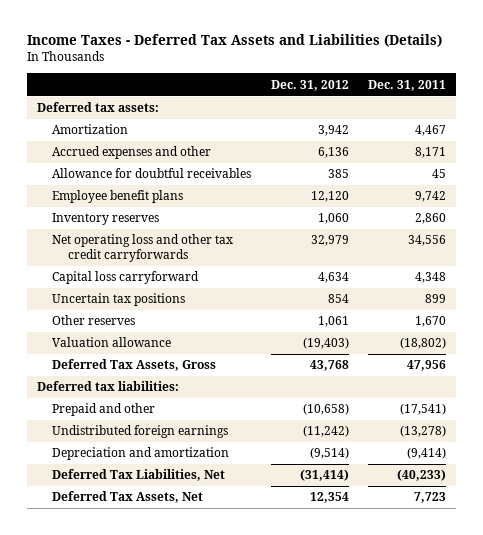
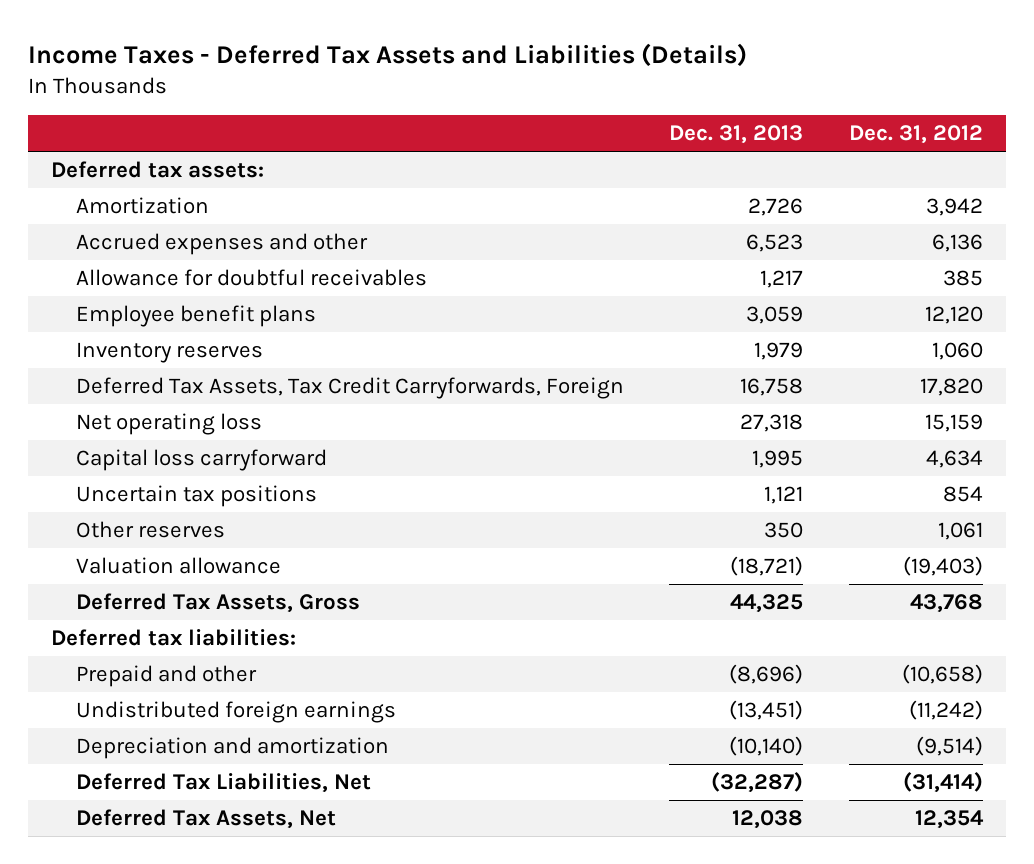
- | Dec. 31, 2012 | Dec. 31, 2011
+ | Dec. 31, 2013 | Dec. 31, 2012
- Net operating loss and other tax credit carryforwards | 32,979 | 34,556
+ Deferred Tax Assets, Tax Credit Carryforwards, Foreign | 16,758 | 17,820
+ Net operating loss | 27,318 | 15,159

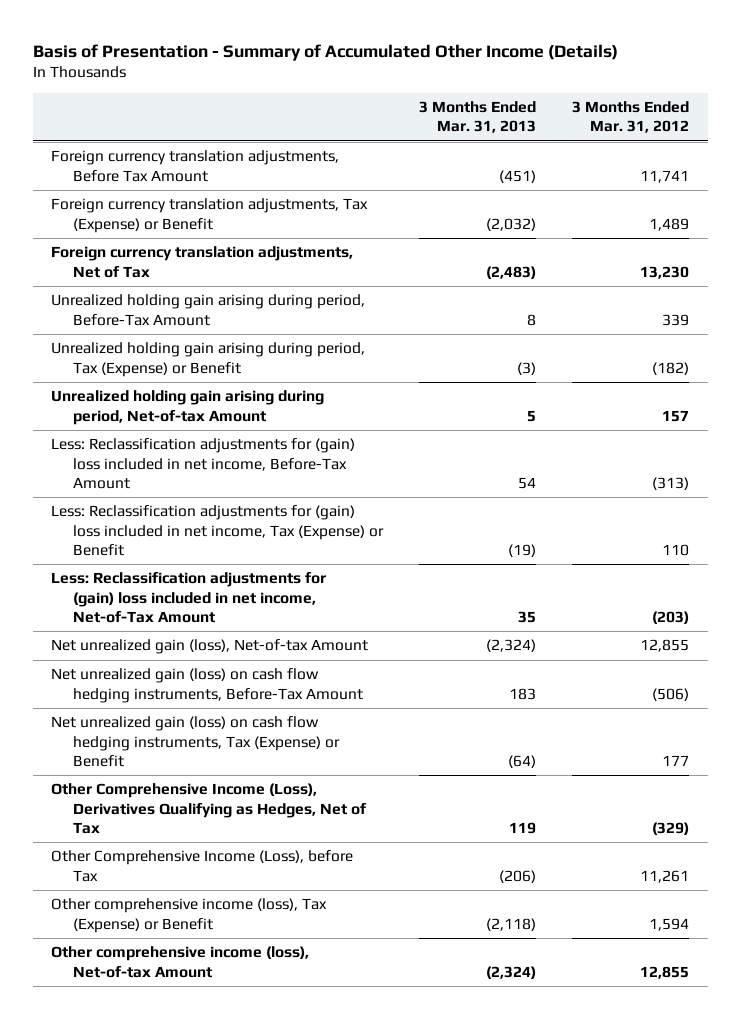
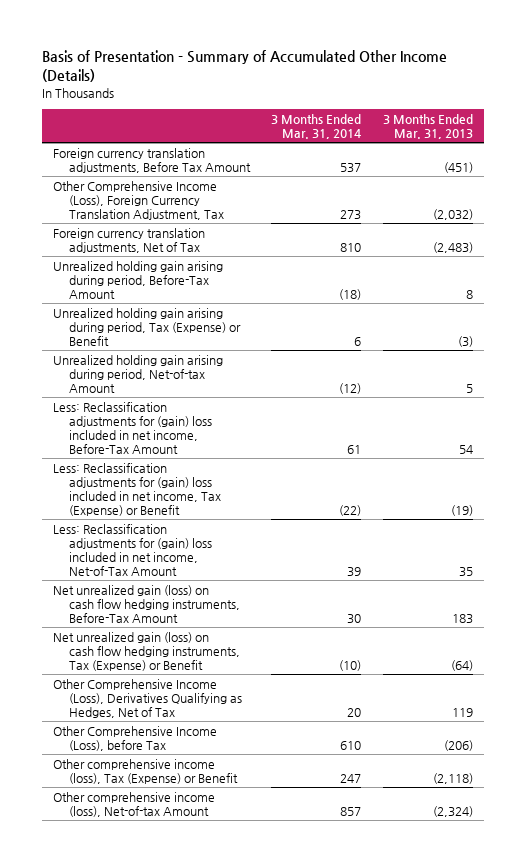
- | 3 Months Ended Mar. 31, 2013 | 3 Months Ended Mar. 31, 2012
+ | 3 Months Ended Mar. 31, 2014 | 3 Months Ended Mar. 31, 2013
- Foreign currency translation adjustments, Tax (Expense) or Benefit | (2,032) | 1,489
+ Other Comprehensive Income (Loss), Foreign Currency Translation Adjustment, Tax | 273 | (2,032)
- Net unrealized gain (loss), Net-of-tax Amount | (2,324) | 12,855

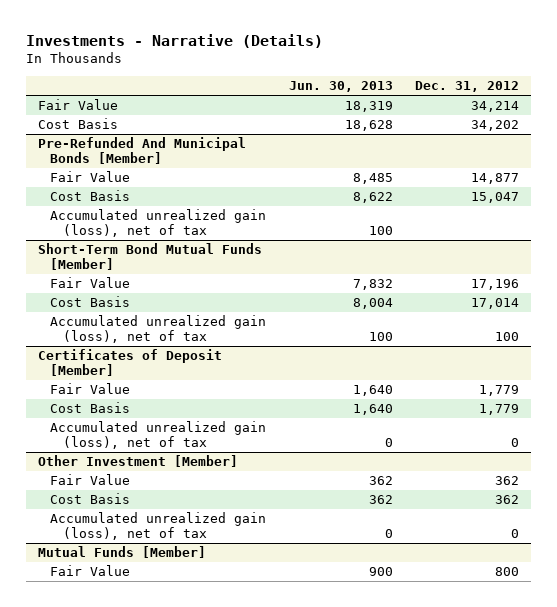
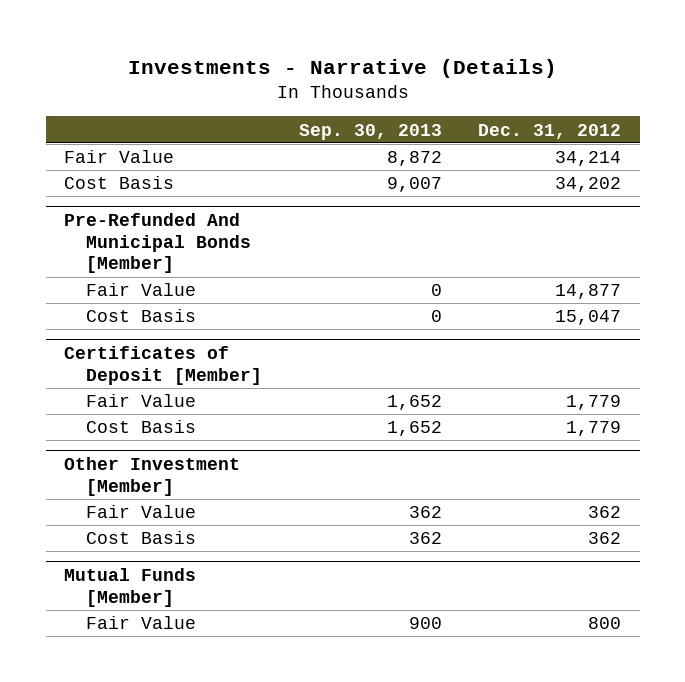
- | Jun. 30, 2013 | Dec. 31, 2012
+ | Sep. 30, 2013 | Dec. 31, 2012
@ Pre-Refunded And Municipal Bonds [Member]
- Accumulated unrealized gain (loss), net of tax | 100 |
- Short-Term Bond Mutual Funds [Member]
- Fair Value | 7,832 | 17,196
- Cost Basis | 8,004 | 17,014
- Accumulated unrealized gain (loss), net of tax | 100 | 100
@ Certificates of Deposit [Member]
- Accumulated unrealized gain (loss), net of tax | 0 | 0
@ Other Investment [Member]
- Accumulated unrealized gain (loss), net of tax | 0 | 0

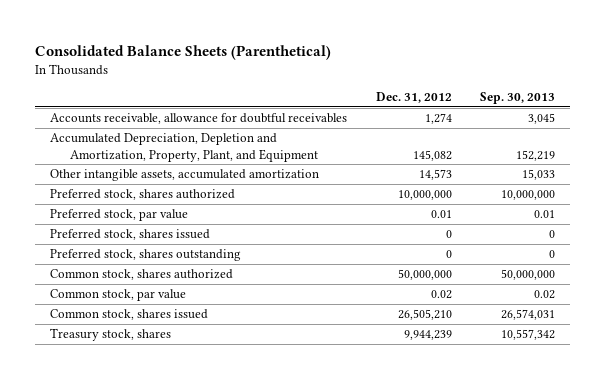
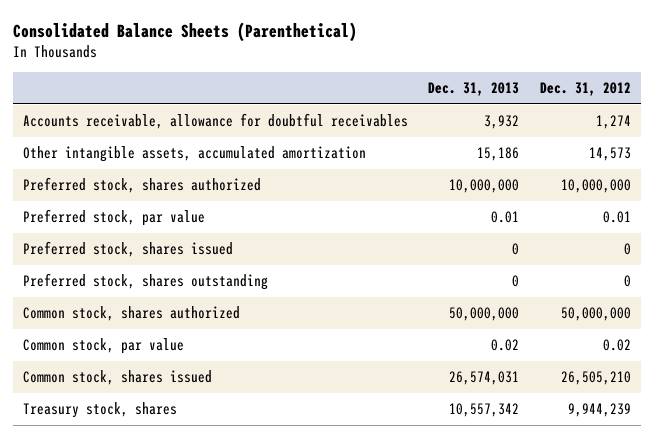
- | Dec. 31, 2012 | Sep. 30, 2013
+ | Dec. 31, 2013 | Dec. 31, 2012
- Accumulated Depreciation, Depletion and Amortization, Property, Plant, and Equipment | 145,082 | 152,219

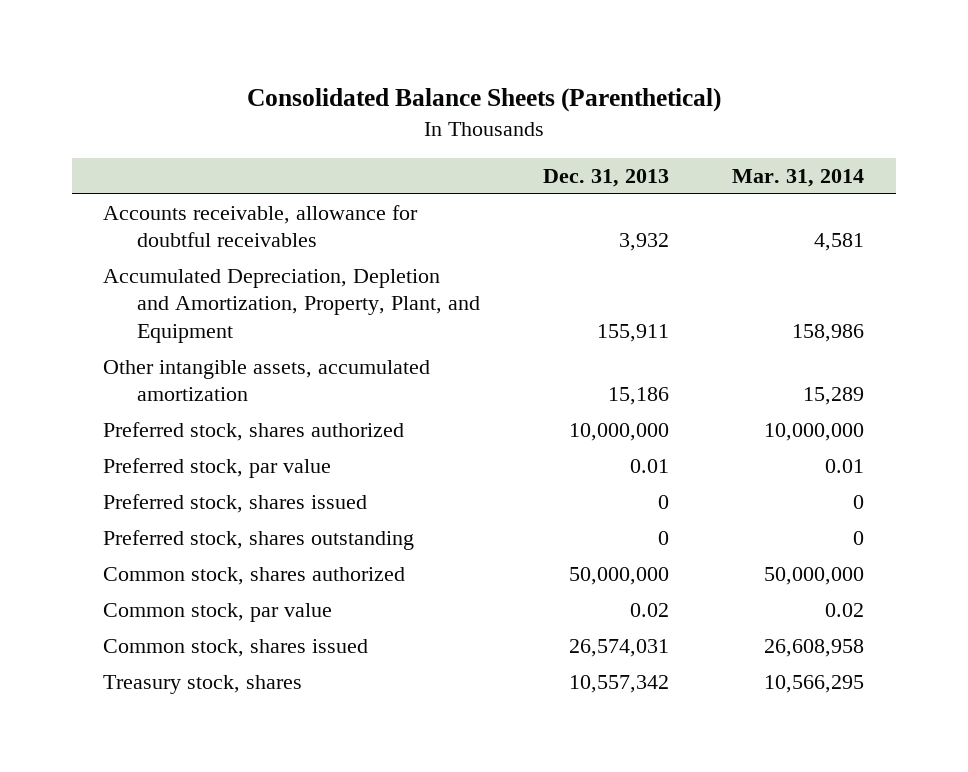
- | Dec. 31, 2013 | Dec. 31, 2012
+ | Dec. 31, 2013 | Mar. 31, 2014
+ Accumulated Depreciation, Depletion and Amortization, Property, Plant, and Equipment | 155,911 | 158,986

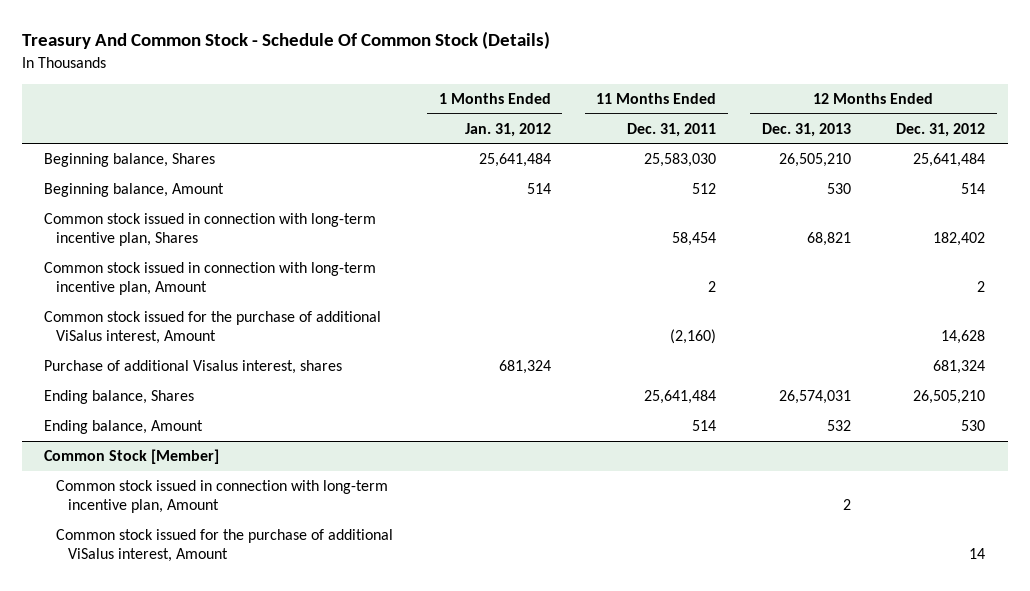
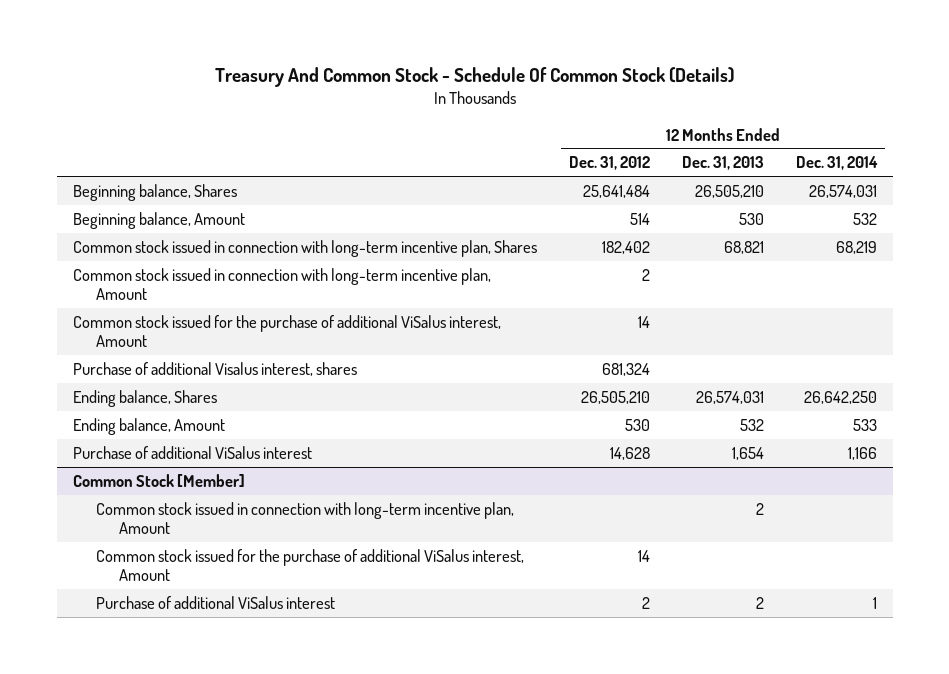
- | 1 Months Ended Jan. 31, 2012 | 11 Months Ended Dec. 31, 2011 | 12 Months Ended Dec. 31, 2013 | 12 Months Ended Dec. 31, 2012
+ | 12 Months Ended Dec. 31, 2012 | 12 Months Ended Dec. 31, 2013 | 12 Months Ended Dec. 31, 2014
- Common stock issued for the purchase of additional ViSalus interest, Amount | | (2,160) | | 14,628
+ Common stock issued for the purchase of additional ViSalus interest, Amount | 14 | |
+ Purchase of additional ViSalus interest | 14,628 | 1,654 | 1,166
@ Common Stock [Member]
+ Purchase of additional ViSalus interest | 2 | 2 | 1

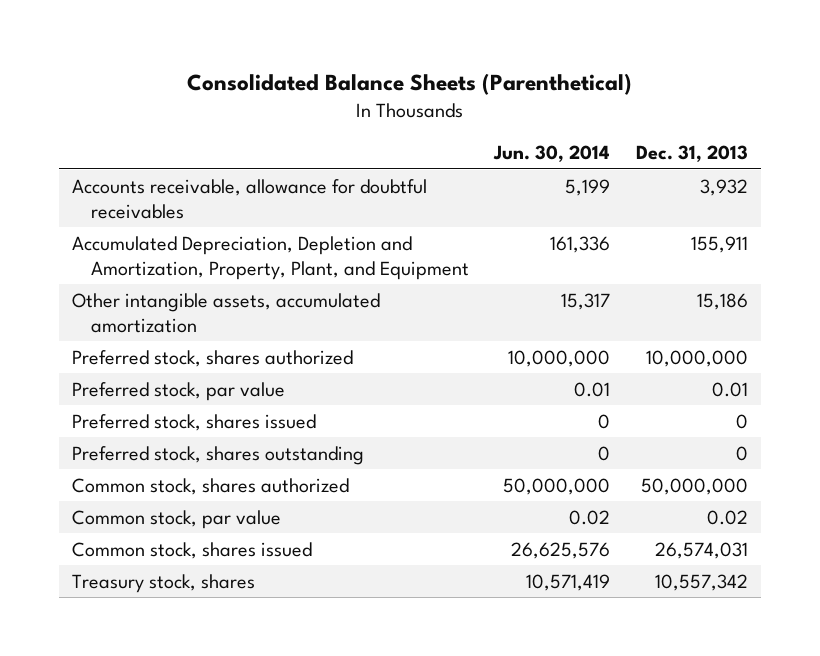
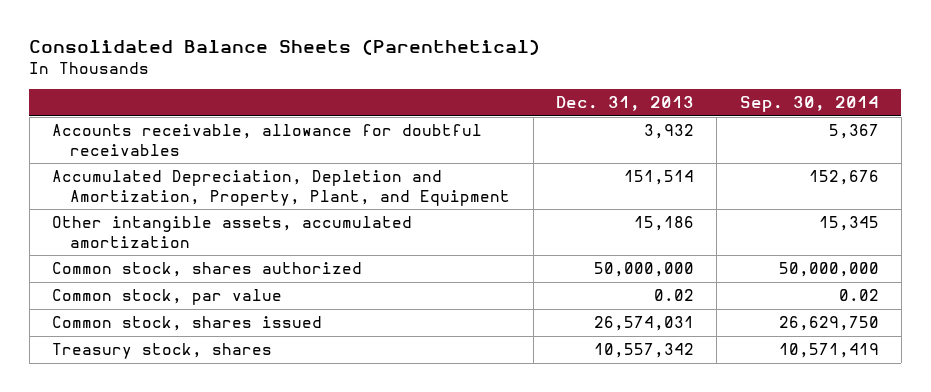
- | Jun. 30, 2014 | Dec. 31, 2013
+ | Dec. 31, 2013 | Sep. 30, 2014
- Accumulated Depreciation, Depletion and Amortization, Property, Plant, and Equipment | 161,336 | 155,911
+ Accumulated Depreciation, Depletion and Amortization, Property, Plant, and Equipment | 151,514 | 152,676
- Preferred stock, shares authorized | 10,000,000 | 10,000,000
- Preferred stock, par value | 0.01 | 0.01
- Preferred stock, shares issued | 0 | 0
- Preferred stock, shares outstanding | 0 | 0

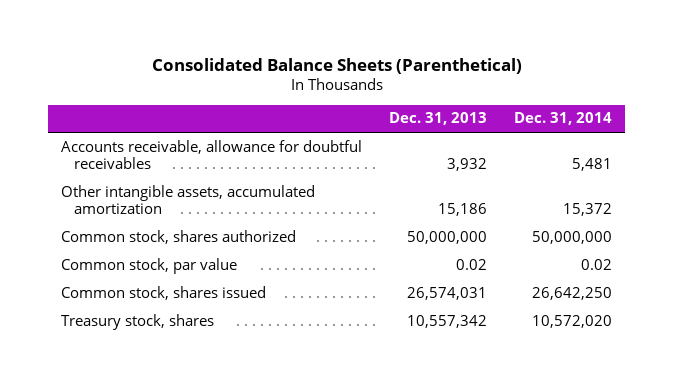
- | Dec. 31, 2013 | Sep. 30, 2014
+ | Dec. 31, 2013 | Dec. 31, 2014
- Accumulated Depreciation, Depletion and Amortization, Property, Plant, and Equipment | 151,514 | 152,676

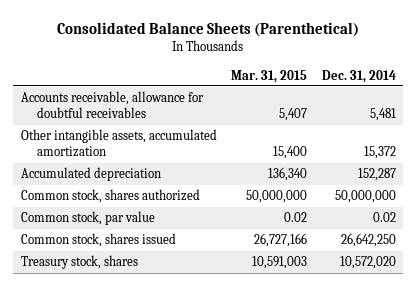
- | Dec. 31, 2013 | Dec. 31, 2014
+ | Mar. 31, 2015 | Dec. 31, 2014
+ Accumulated depreciation | 136,340 | 152,287

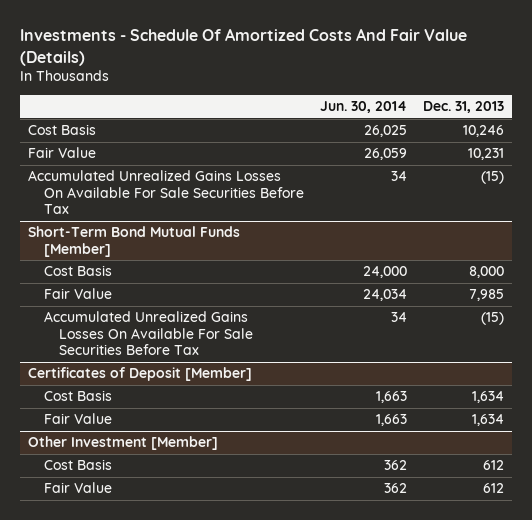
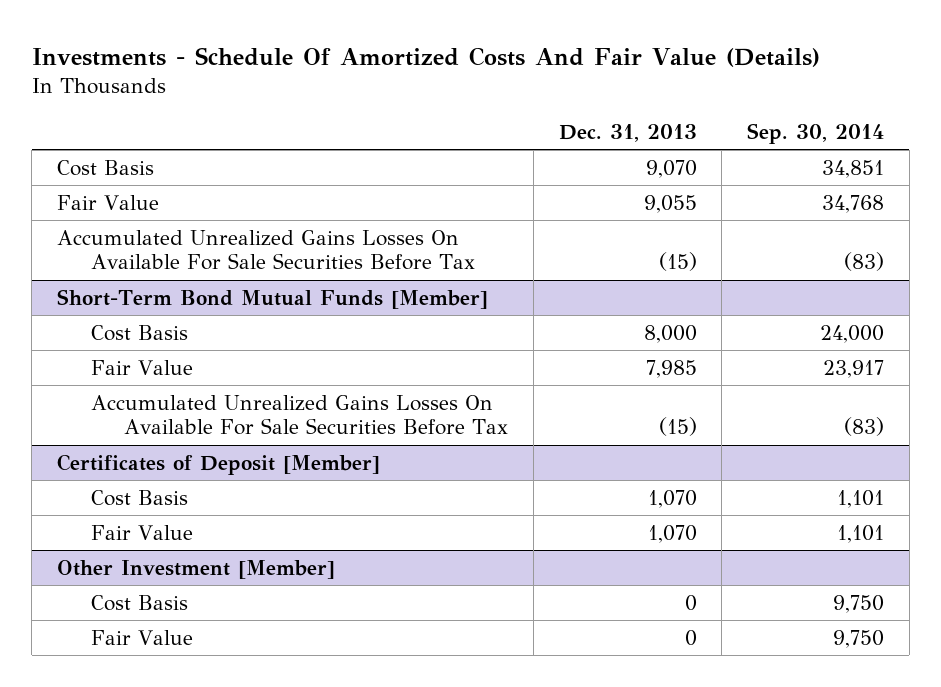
- | Jun. 30, 2014 | Dec. 31, 2013
+ | Dec. 31, 2013 | Sep. 30, 2014
- Cost Basis | 26,025 | 10,246
- Fair Value | 26,059 | 10,231
+ Cost Basis | 9,070 | 34,851
+ Fair Value | 9,055 | 34,768
@ Certificates of Deposit [Member]
- Cost Basis | 1,663 | 1,634
- Fair Value | 1,663 | 1,634
+ Cost Basis | 1,070 | 1,101
+ Fair Value | 1,070 | 1,101
@ Other Investment [Member]
- Cost Basis | 362 | 612
- Fair Value | 362 | 612
+ Cost Basis | 0 | 9,750
+ Fair Value | 0 | 9,750

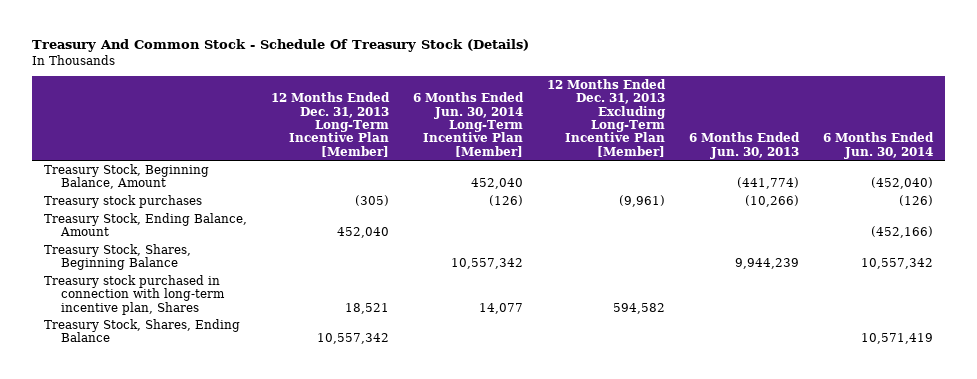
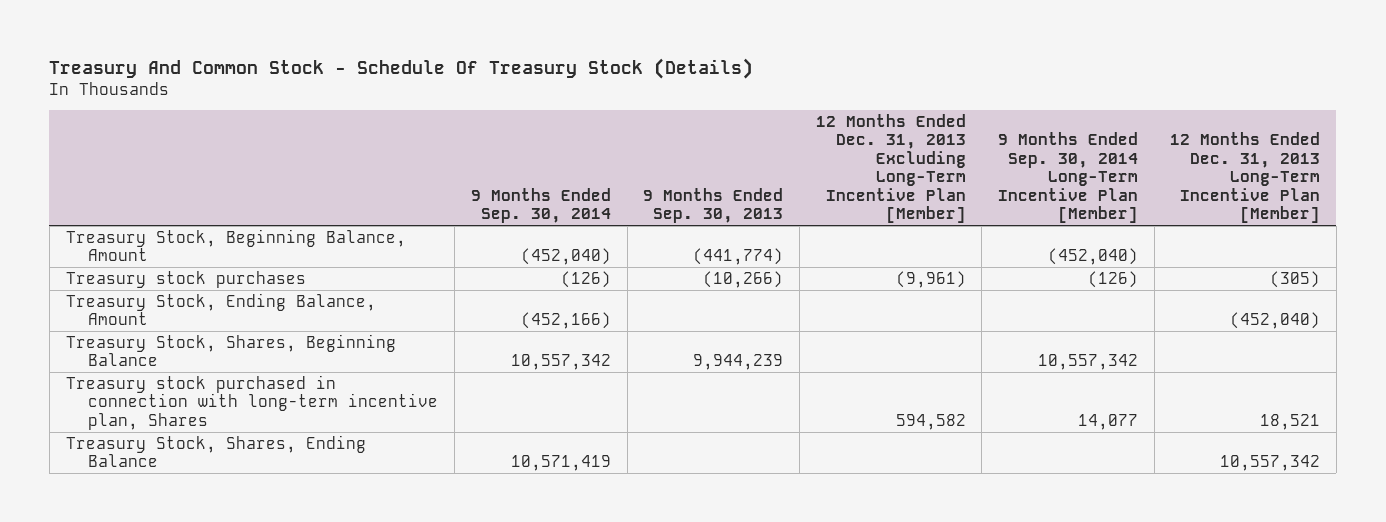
- | 12 Months Ended Dec. 31, 2013 Long-Term Incentive Plan [Member] | 6 Months Ended Jun. 30, 2014 Long-Term Incentive Plan [Member] | 12 Months Ended Dec. 31, 2013 Excluding Long-Term Incentive Plan [Member] | 6 Months Ended Jun. 30, 2013 | 6 Months Ended Jun. 30, 2014
+ | 9 Months Ended Sep. 30, 2014 | 9 Months Ended Sep. 30, 2013 | 12 Months Ended Dec. 31, 2013 Excluding Long-Term Incentive Plan [Member] | 9 Months Ended Sep. 30, 2014 Long-Term Incentive Plan [Member] | 12 Months Ended Dec. 31, 2013 Long-Term Incentive Plan [Member]
- Treasury Stock, Ending Balance, Amount | 452,040 | | | | (452,166)
+ Treasury Stock, Ending Balance, Amount | (452,166) | | | | (452,040)

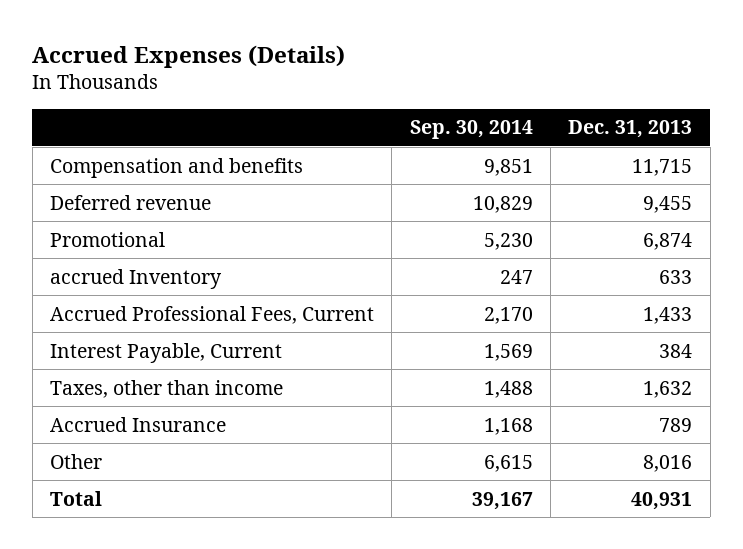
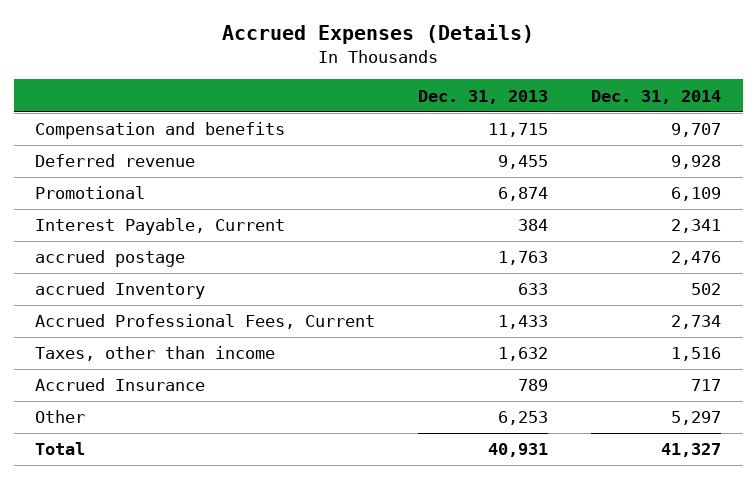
- | Sep. 30, 2014 | Dec. 31, 2013
+ | Dec. 31, 2013 | Dec. 31, 2014
moved up: Interest Payable, Current | 384 | 2,341
+ accrued postage | 1,763 | 2,476
- Other | 6,615 | 8,016
+ Other | 6,253 | 5,297

